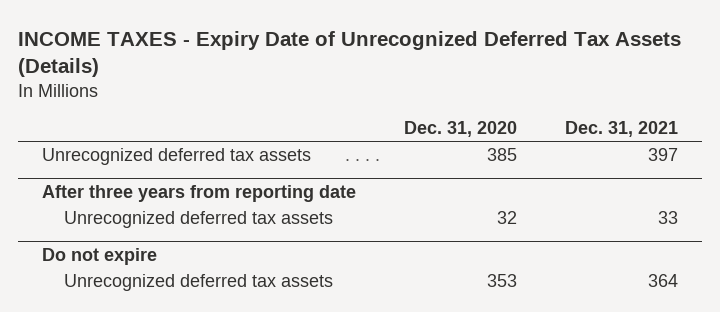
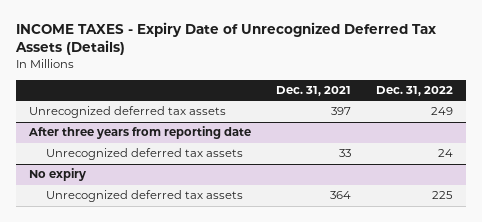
- | Dec. 31, 2020 | Dec. 31, 2021
+ | Dec. 31, 2021 | Dec. 31, 2022
- Do not expire
+ No expiry

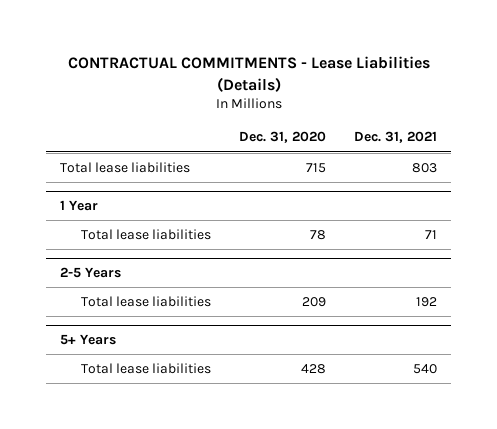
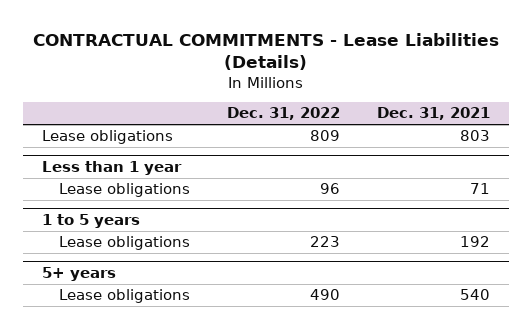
- | Dec. 31, 2020 | Dec. 31, 2021
+ | Dec. 31, 2022 | Dec. 31, 2021
- Total lease liabilities | 715 | 803
- 1 Year
- Total lease liabilities | 78 | 71
- 2-5 Years
- Total lease liabilities | 209 | 192
- 5+ Years
- Total lease liabilities | 428 | 540
+ Lease obligations | 809 | 803
+ Less than 1 year
+ Lease obligations | 96 | 71
+ 1 to 5 years
+ Lease obligations | 223 | 192
+ 5+ years
+ Lease obligations | 490 | 540

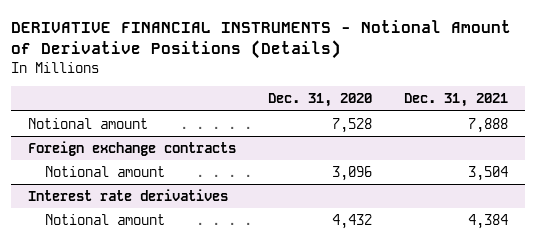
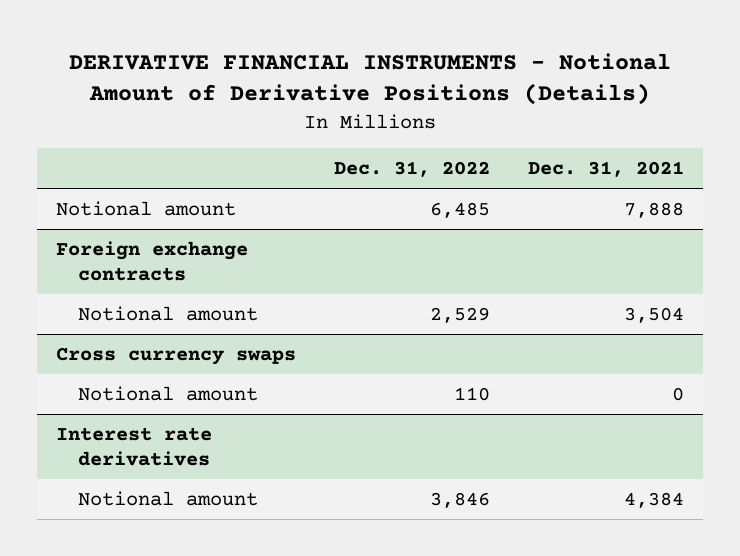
- | Dec. 31, 2020 | Dec. 31, 2021
+ | Dec. 31, 2022 | Dec. 31, 2021
+ Cross currency swaps
+ Notional amount | 110 | 0

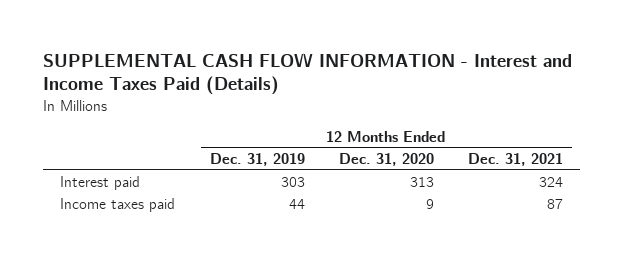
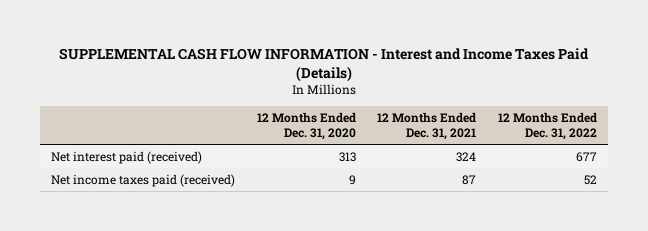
- | 12 Months Ended Dec. 31, 2019 | 12 Months Ended Dec. 31, 2020 | 12 Months Ended Dec. 31, 2021
+ | 12 Months Ended Dec. 31, 2020 | 12 Months Ended Dec. 31, 2021 | 12 Months Ended Dec. 31, 2022
- Interest paid | 303 | 313 | 324
- Income taxes paid | 44 | 9 | 87
+ Net interest paid (received) | 313 | 324 | 677
+ Net income taxes paid (received) | 9 | 87 | 52

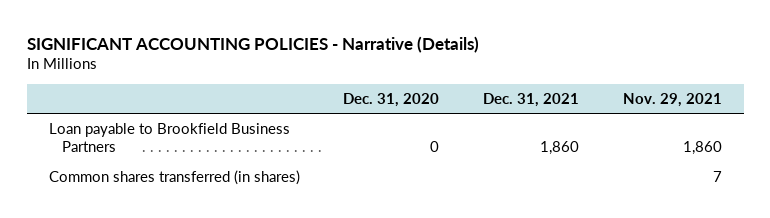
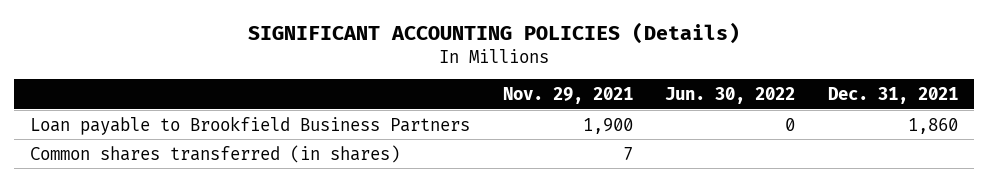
- SIGNIFICANT ACCOUNTING POLICIES - Narrative (Details)
+ SIGNIFICANT ACCOUNTING POLICIES (Details)
- | Dec. 31, 2020 | Dec. 31, 2021 | Nov. 29, 2021
+ | Nov. 29, 2021 | Jun. 30, 2022 | Dec. 31, 2021
- Loan payable to Brookfield Business Partners | 0 | 1,860 | 1,860
+ Loan payable to Brookfield Business Partners | 1,900 | 0 | 1,860

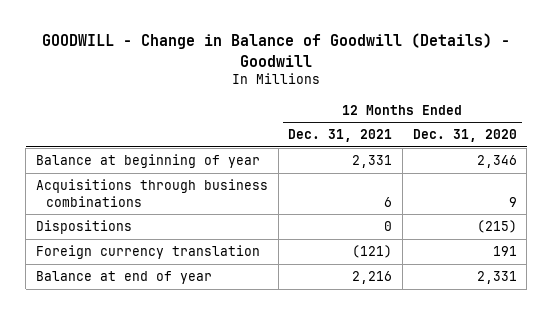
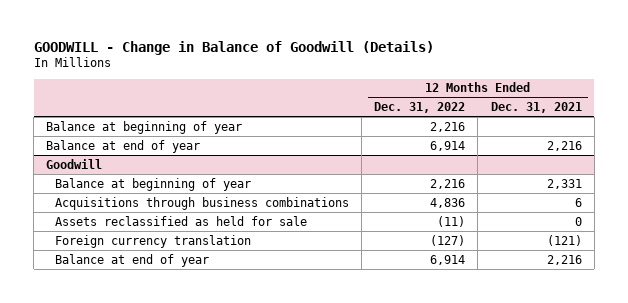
- GOODWILL - Change in Balance of Goodwill (Details) - Goodwill
+ GOODWILL - Change in Balance of Goodwill (Details)
- | 12 Months Ended Dec. 31, 2021 | 12 Months Ended Dec. 31, 2020
+ | 12 Months Ended Dec. 31, 2022 | 12 Months Ended Dec. 31, 2021
+ Balance at beginning of year | 2,216 |
+ Balance at end of year | 6,914 | 2,216
+ Goodwill
- Dispositions | 0 | (215)
+ Assets reclassified as held for sale | (11) | 0

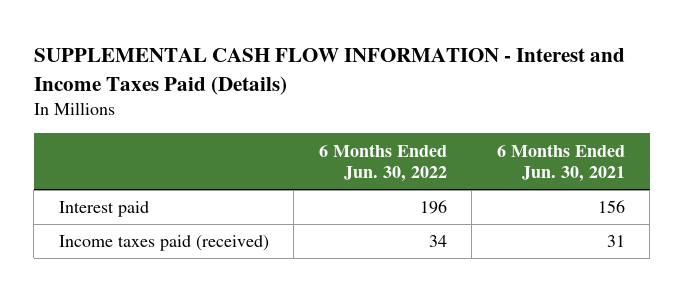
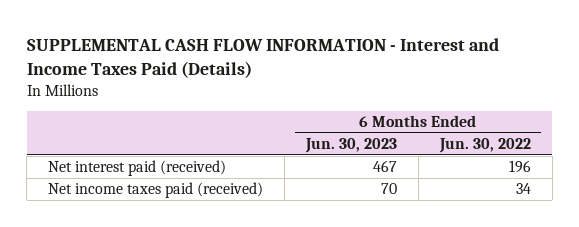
- | 6 Months Ended Jun. 30, 2022 | 6 Months Ended Jun. 30, 2021
+ | 6 Months Ended Jun. 30, 2023 | 6 Months Ended Jun. 30, 2022
- Interest paid | 196 | 156
- Income taxes paid (received) | 34 | 31
+ Net interest paid (received) | 467 | 196
+ Net income taxes paid (received) | 70 | 34

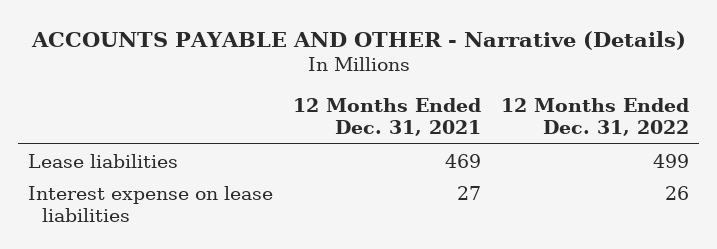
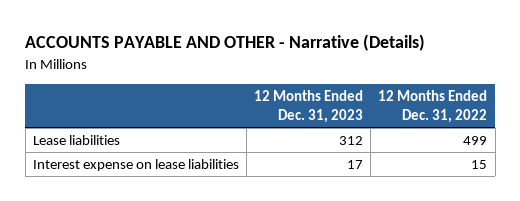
- | 12 Months Ended Dec. 31, 2021 | 12 Months Ended Dec. 31, 2022
+ | 12 Months Ended Dec. 31, 2023 | 12 Months Ended Dec. 31, 2022
- Interest expense on lease liabilities | 27 | 26
+ Interest expense on lease liabilities | 17 | 15

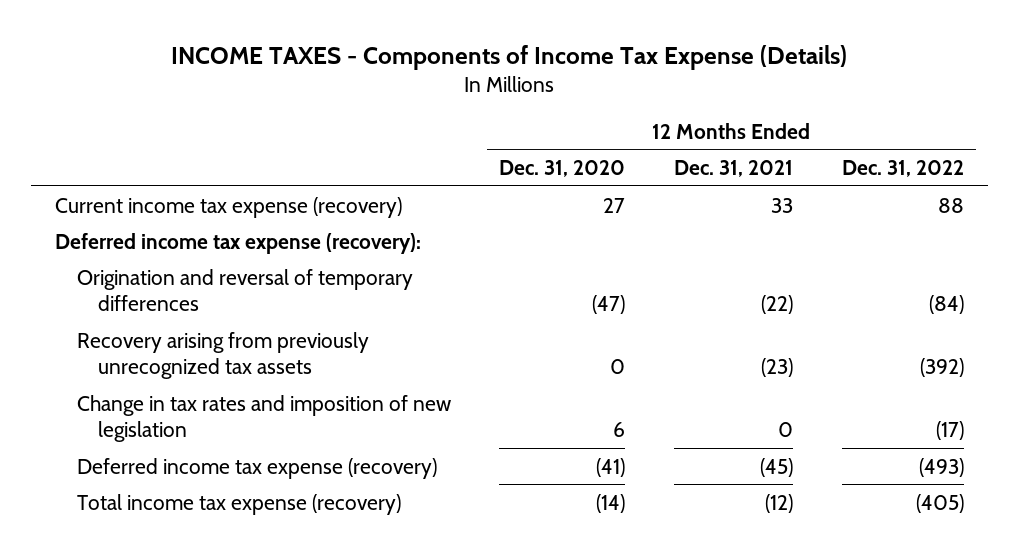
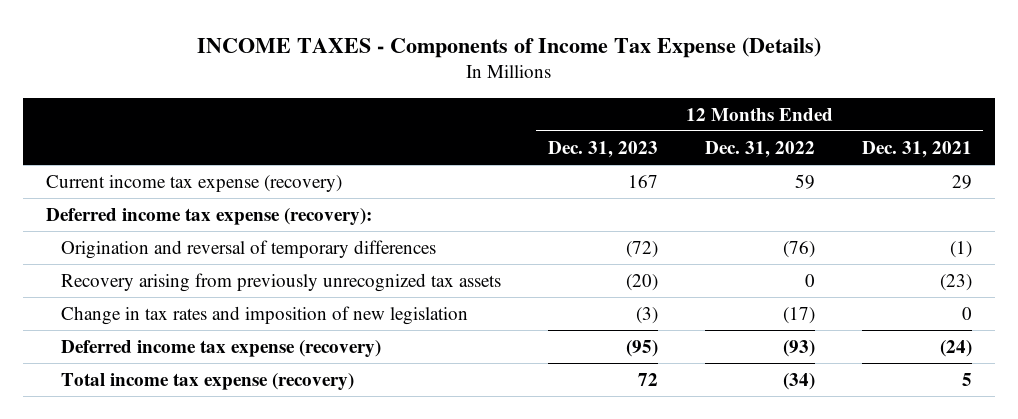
- | 12 Months Ended Dec. 31, 2020 | 12 Months Ended Dec. 31, 2021 | 12 Months Ended Dec. 31, 2022
+ | 12 Months Ended Dec. 31, 2023 | 12 Months Ended Dec. 31, 2022 | 12 Months Ended Dec. 31, 2021
- Current income tax expense (recovery) | 27 | 33 | 88
+ Current income tax expense (recovery) | 167 | 59 | 29
- Origination and reversal of temporary differences | (47) | (22) | (84)
- Recovery arising from previously unrecognized tax assets | 0 | (23) | (392)
+ Origination and reversal of temporary differences | (72) | (76) | (1)
+ Recovery arising from previously unrecognized tax assets | (20) | 0 | (23)
- Deferred income tax expense (recovery) | (41) | (45) | (493)
- Total income tax expense (recovery) | (14) | (12) | (405)
+ Deferred income tax expense (recovery) | (95) | (93) | (24)
+ Total income tax expense (recovery) | 72 | (34) | 5

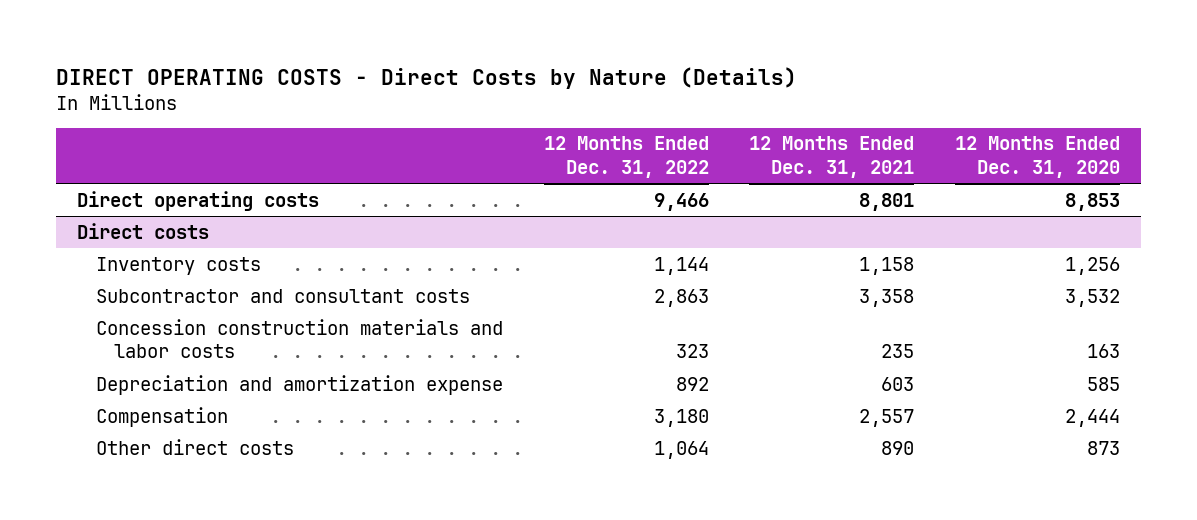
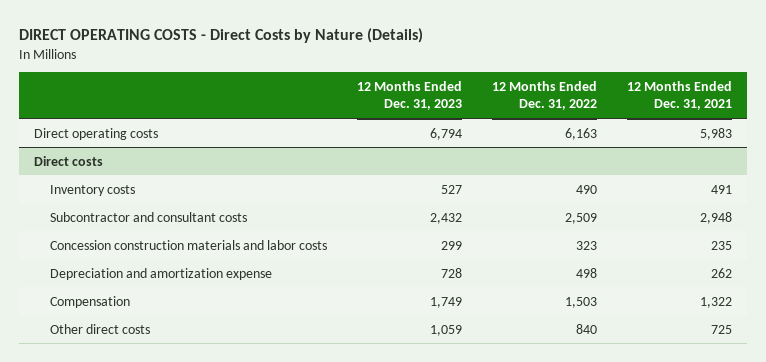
- | 12 Months Ended Dec. 31, 2022 | 12 Months Ended Dec. 31, 2021 | 12 Months Ended Dec. 31, 2020
+ | 12 Months Ended Dec. 31, 2023 | 12 Months Ended Dec. 31, 2022 | 12 Months Ended Dec. 31, 2021
- Direct operating costs | 9,466 | 8,801 | 8,853
+ Direct operating costs | 6,794 | 6,163 | 5,983
@ Direct costs
- Inventory costs | 1,144 | 1,158 | 1,256
- Subcontractor and consultant costs | 2,863 | 3,358 | 3,532
+ Inventory costs | 527 | 490 | 491
+ Subcontractor and consultant costs | 2,432 | 2,509 | 2,948
- Depreciation and amortization expense | 892 | 603 | 585
- Compensation | 3,180 | 2,557 | 2,444
- Other direct costs | 1,064 | 890 | 873
+ Depreciation and amortization expense | 728 | 498 | 262
+ Compensation | 1,749 | 1,503 | 1,322
+ Other direct costs | 1,059 | 840 | 725

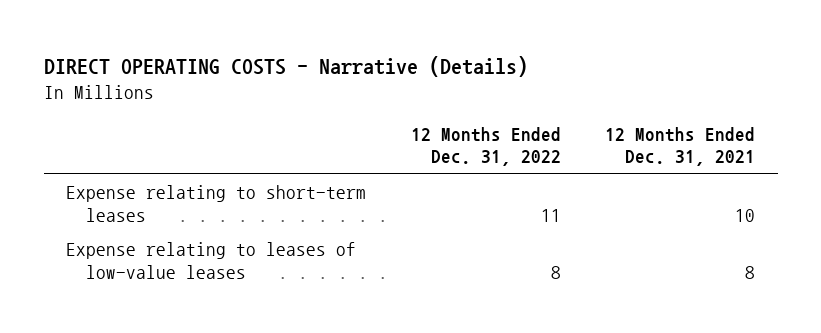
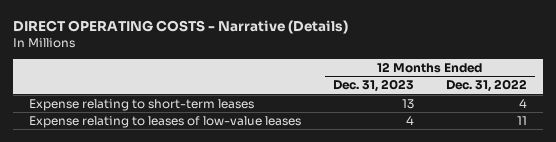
- | 12 Months Ended Dec. 31, 2022 | 12 Months Ended Dec. 31, 2021
+ | 12 Months Ended Dec. 31, 2023 | 12 Months Ended Dec. 31, 2022
- Expense relating to short-term leases | 11 | 10
- Expense relating to leases of low-value leases | 8 | 8
+ Expense relating to short-term leases | 13 | 4
+ Expense relating to leases of low-value leases | 4 | 11

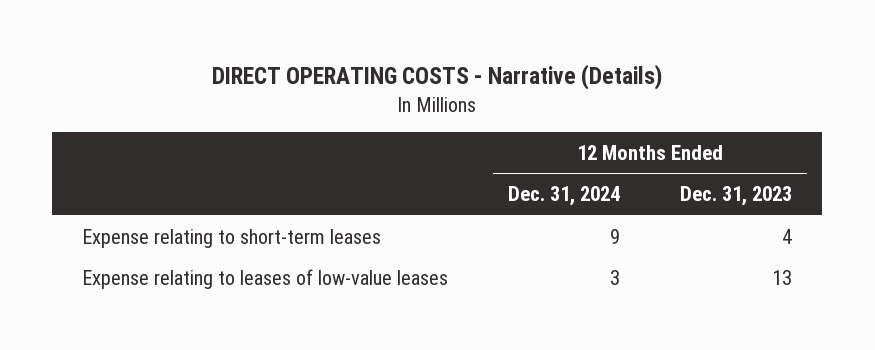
- | 12 Months Ended Dec. 31, 2023 | 12 Months Ended Dec. 31, 2022
+ | 12 Months Ended Dec. 31, 2024 | 12 Months Ended Dec. 31, 2023
- Expense relating to short-term leases | 13 | 4
- Expense relating to leases of low-value leases | 4 | 11
+ Expense relating to short-term leases | 9 | 4
+ Expense relating to leases of low-value leases | 3 | 13

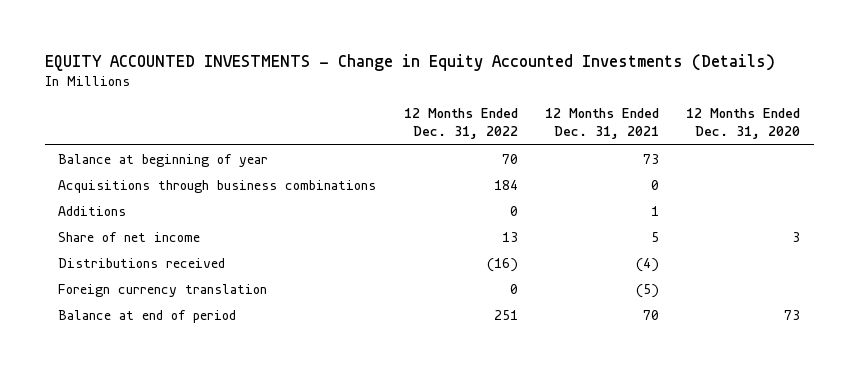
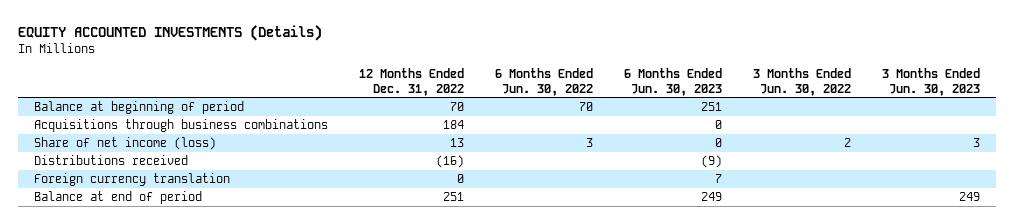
- EQUITY ACCOUNTED INVESTMENTS - Change in Equity Accounted Investments (Details)
+ EQUITY ACCOUNTED INVESTMENTS (Details)
- | 12 Months Ended Dec. 31, 2022 | 12 Months Ended Dec. 31, 2021 | 12 Months Ended Dec. 31, 2020
+ | 12 Months Ended Dec. 31, 2022 | 6 Months Ended Jun. 30, 2022 | 6 Months Ended Jun. 30, 2023 | 3 Months Ended Jun. 30, 2022 | 3 Months Ended Jun. 30, 2023
- Balance at beginning of year | 70 | 73 |
+ Balance at beginning of period | 70 | 70 | 251 | |
- Additions | 0 | 1 |
- Share of net income | 13 | 5 | 3
+ Share of net income (loss) | 13 | 3 | 0 | 2 | 3

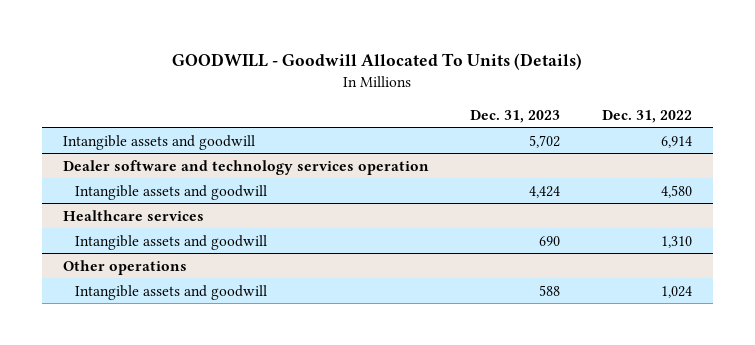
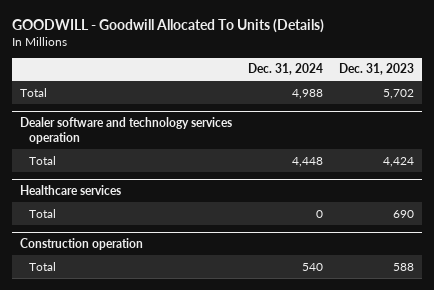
- | Dec. 31, 2023 | Dec. 31, 2022
+ | Dec. 31, 2024 | Dec. 31, 2023
- Intangible assets and goodwill | 5,702 | 6,914
+ Total | 4,988 | 5,702
@ Dealer software and technology services operation
- Intangible assets and goodwill | 4,424 | 4,580
+ Total | 4,448 | 4,424
@ Healthcare services
- Intangible assets and goodwill | 690 | 1,310
- Other operations
- Intangible assets and goodwill | 588 | 1,024
@ Healthcare services
+ Total | 0 | 690
+ Construction operation
+ Total | 540 | 588

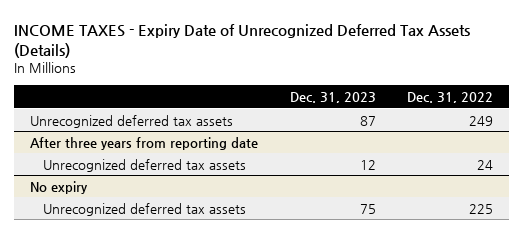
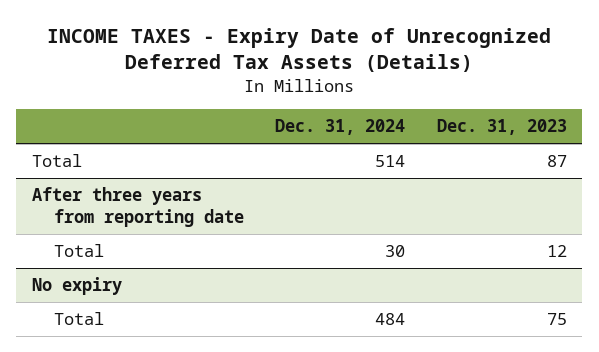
- | Dec. 31, 2023 | Dec. 31, 2022
+ | Dec. 31, 2024 | Dec. 31, 2023
- Unrecognized deferred tax assets | 87 | 249
+ Total | 514 | 87
@ After three years from reporting date
- Unrecognized deferred tax assets | 12 | 24
+ Total | 30 | 12
@ No expiry
- Unrecognized deferred tax assets | 75 | 225
+ Total | 484 | 75

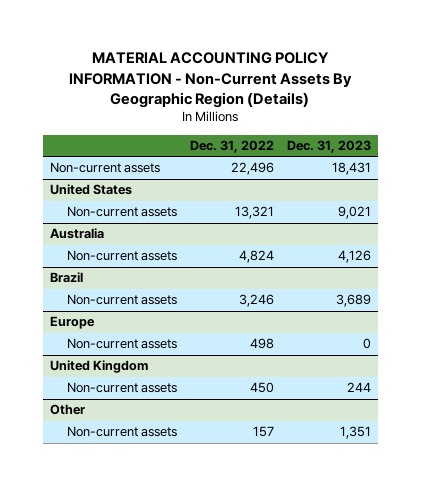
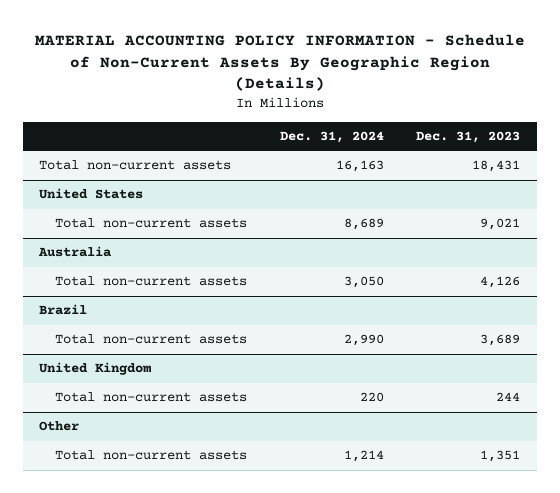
- MATERIAL ACCOUNTING POLICY INFORMATION - Non-Current Assets By Geographic Region (Details)
+ MATERIAL ACCOUNTING POLICY INFORMATION - Schedule of Non-Current Assets By Geographic Region (Details)
- | Dec. 31, 2022 | Dec. 31, 2023
+ | Dec. 31, 2024 | Dec. 31, 2023
- Non-current assets | 22,496 | 18,431
+ Total non-current assets | 16,163 | 18,431
@ United States
- Non-current assets | 13,321 | 9,021
+ Total non-current assets | 8,689 | 9,021
@ Australia
- Non-current assets | 4,824 | 4,126
+ Total non-current assets | 3,050 | 4,126
@ Brazil
- Non-current assets | 3,246 | 3,689
- Europe
- Non-current assets | 498 | 0
@ Brazil
+ Total non-current assets | 2,990 | 3,689
@ United Kingdom
- Non-current assets | 450 | 244
+ Total non-current assets | 220 | 244
@ Other
- Non-current assets | 157 | 1,351
+ Total non-current assets | 1,214 | 1,351

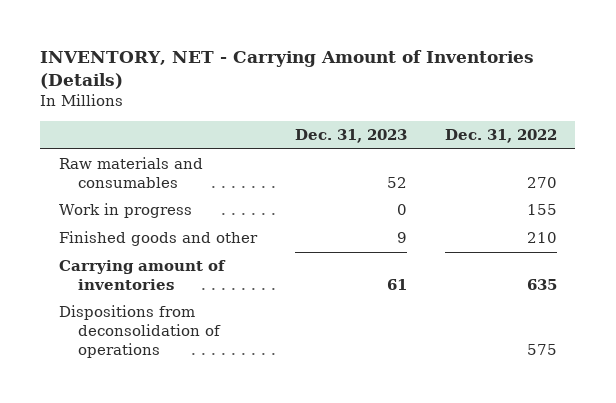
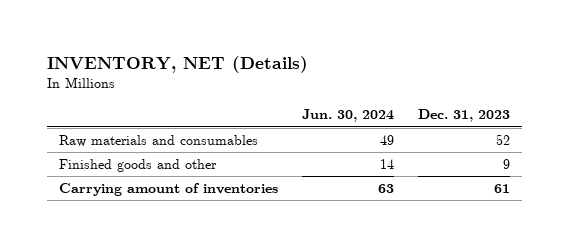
- INVENTORY, NET - Carrying Amount of Inventories (Details)
+ INVENTORY, NET (Details)
- | Dec. 31, 2023 | Dec. 31, 2022
+ | Jun. 30, 2024 | Dec. 31, 2023
- Work in progress | 0 | 155
- Dispositions from deconsolidation of operations | | 575

